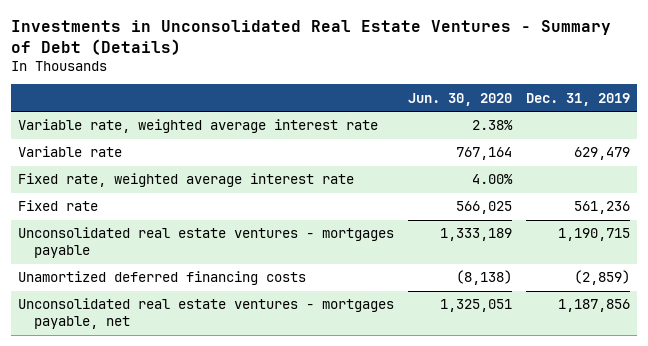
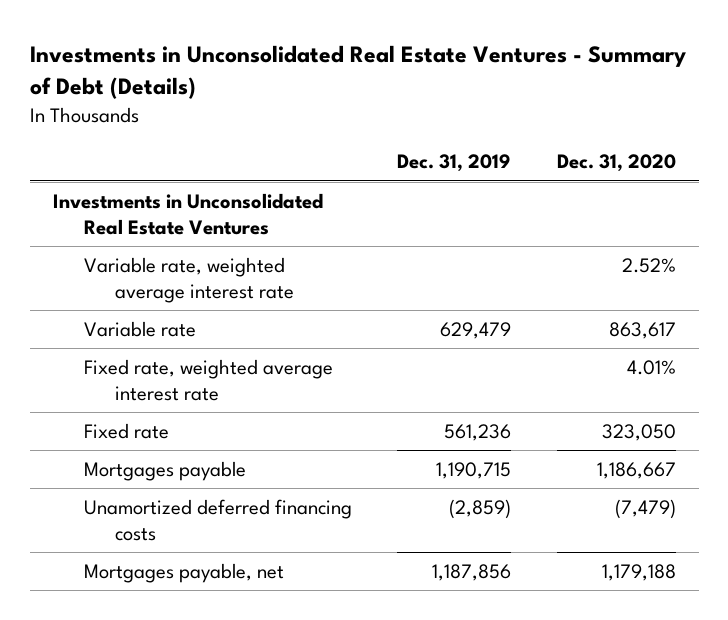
- | Jun. 30, 2020 | Dec. 31, 2019
+ | Dec. 31, 2019 | Dec. 31, 2020
+ Investments in Unconsolidated Real Estate Ventures
- Unconsolidated real estate ventures - mortgages payable | 1,333,189 | 1,190,715
+ Mortgages payable | 1,190,715 | 1,186,667
- Unconsolidated real estate ventures - mortgages payable, net | 1,325,051 | 1,187,856
+ Mortgages payable, net | 1,187,856 | 1,179,188

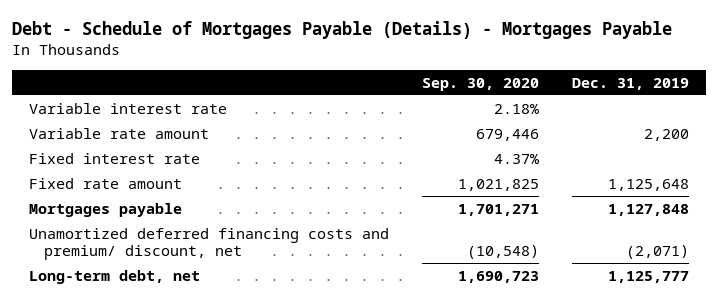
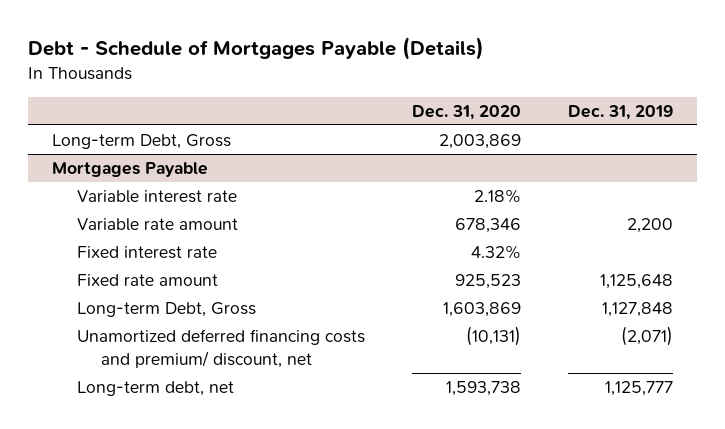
- Debt - Schedule of Mortgages Payable (Details) - Mortgages Payable
+ Debt - Schedule of Mortgages Payable (Details)
- | Sep. 30, 2020 | Dec. 31, 2019
+ | Dec. 31, 2020 | Dec. 31, 2019
+ Long-term Debt, Gross | 2,003,869 |
+ Mortgages Payable
- Mortgages payable | 1,701,271 | 1,127,848
+ Long-term Debt, Gross | 1,603,869 | 1,127,848

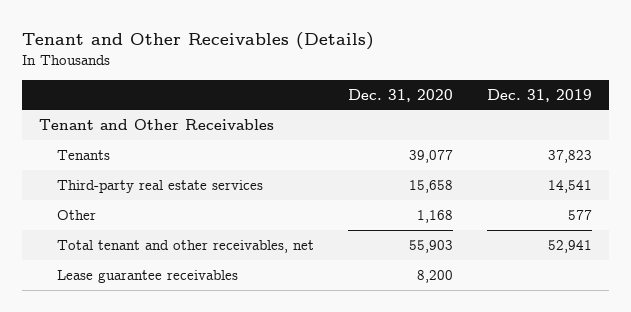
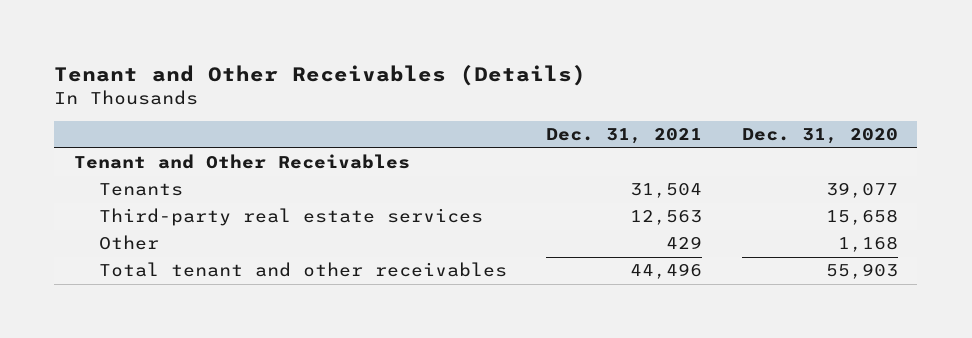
- | Dec. 31, 2020 | Dec. 31, 2019
+ | Dec. 31, 2021 | Dec. 31, 2020
- Total tenant and other receivables, net | 55,903 | 52,941
- Lease guarantee receivables | 8,200 |
+ Total tenant and other receivables | 44,496 | 55,903

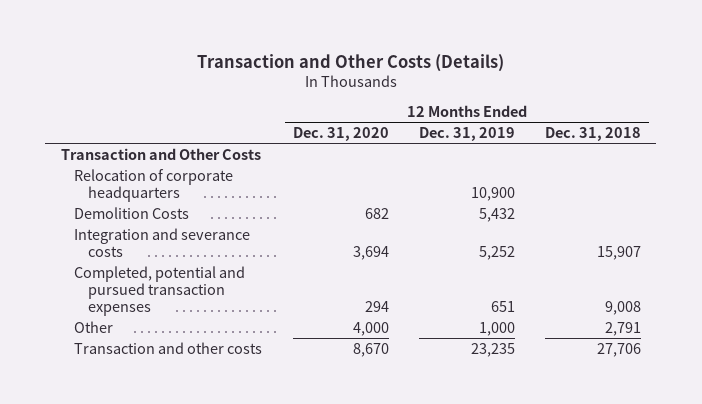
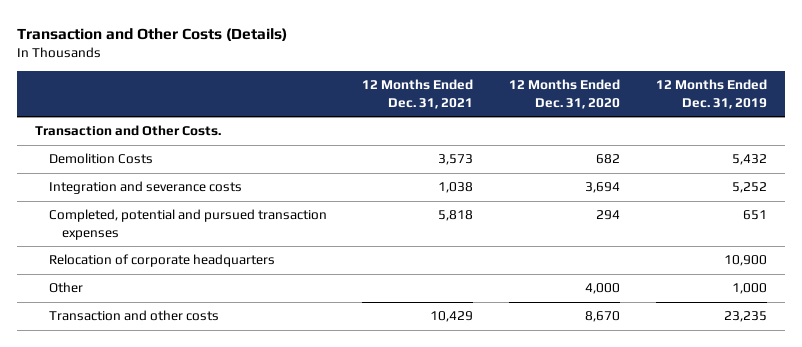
- | 12 Months Ended Dec. 31, 2020 | 12 Months Ended Dec. 31, 2019 | 12 Months Ended Dec. 31, 2018
+ | 12 Months Ended Dec. 31, 2021 | 12 Months Ended Dec. 31, 2020 | 12 Months Ended Dec. 31, 2019
- Transaction and Other Costs
+ Transaction and Other Costs.
moved down: Relocation of corporate headquarters | | | 10,900

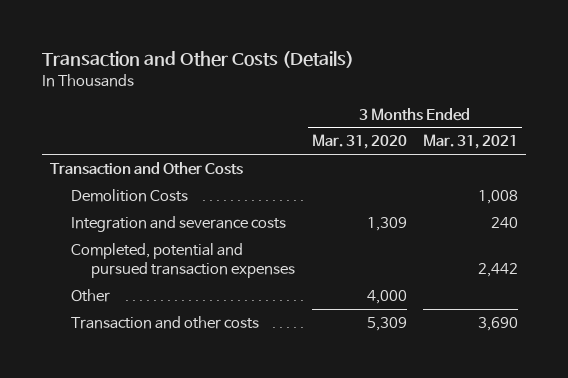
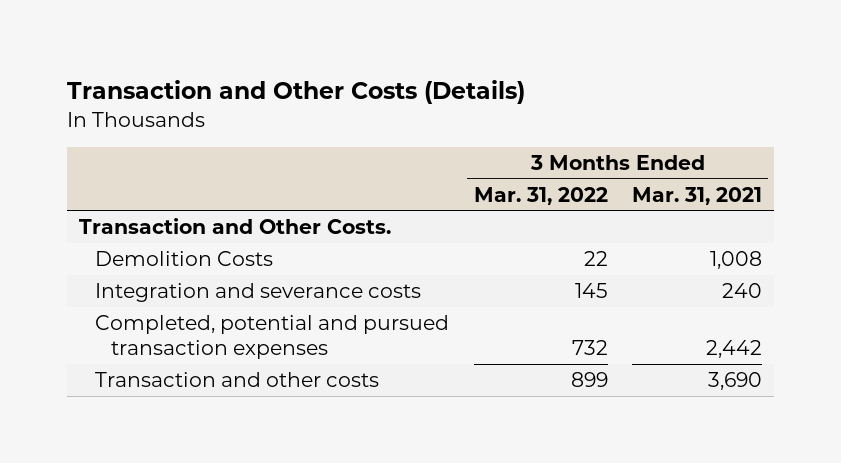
- | 3 Months Ended Mar. 31, 2020 | 3 Months Ended Mar. 31, 2021
+ | 3 Months Ended Mar. 31, 2022 | 3 Months Ended Mar. 31, 2021
- Transaction and Other Costs
+ Transaction and Other Costs.
- Other | 4,000 |

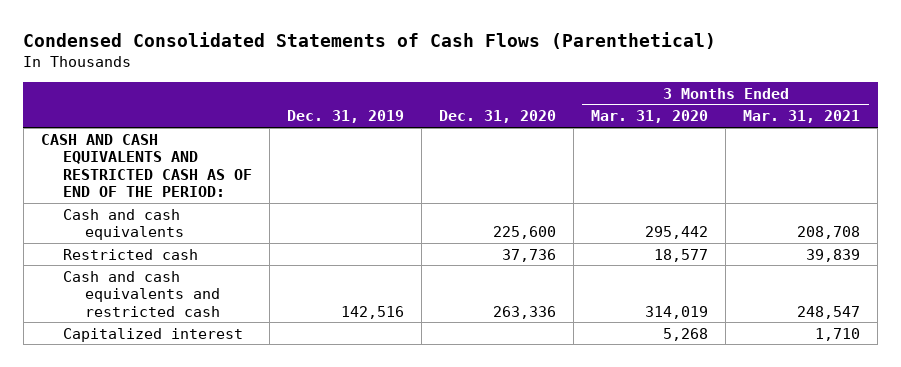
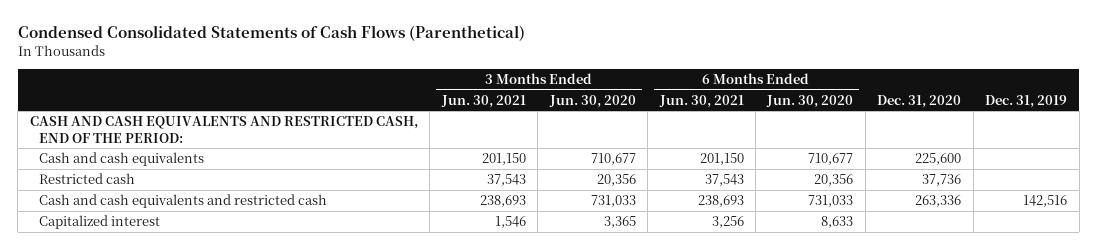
- | Dec. 31, 2019 | Dec. 31, 2020 | 3 Months Ended Mar. 31, 2020 | 3 Months Ended Mar. 31, 2021
+ | 3 Months Ended Jun. 30, 2021 | 3 Months Ended Jun. 30, 2020 | 6 Months Ended Jun. 30, 2021 | 6 Months Ended Jun. 30, 2020 | Dec. 31, 2020 | Dec. 31, 2019
- CASH AND CASH EQUIVALENTS AND RESTRICTED CASH AS OF END OF THE PERIOD:
+ CASH AND CASH EQUIVALENTS AND RESTRICTED CASH, END OF THE PERIOD:

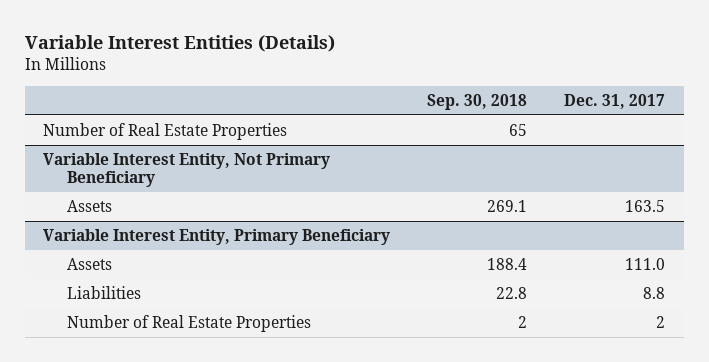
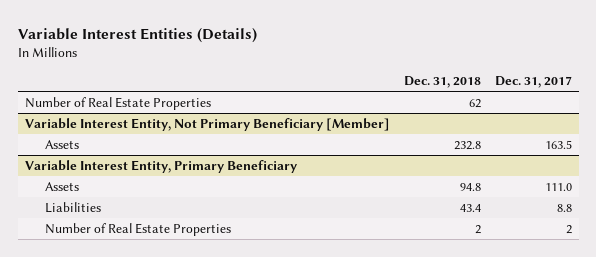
- | Sep. 30, 2018 | Dec. 31, 2017
+ | Dec. 31, 2018 | Dec. 31, 2017
- Variable Interest Entity, Not Primary Beneficiary
+ Variable Interest Entity, Not Primary Beneficiary [Member]

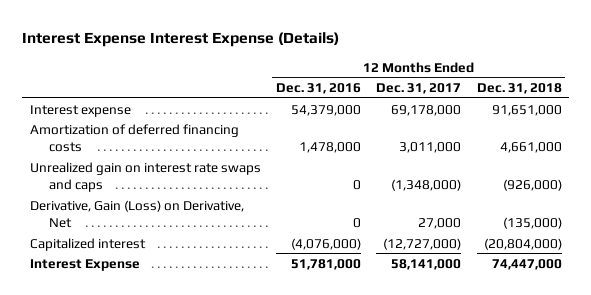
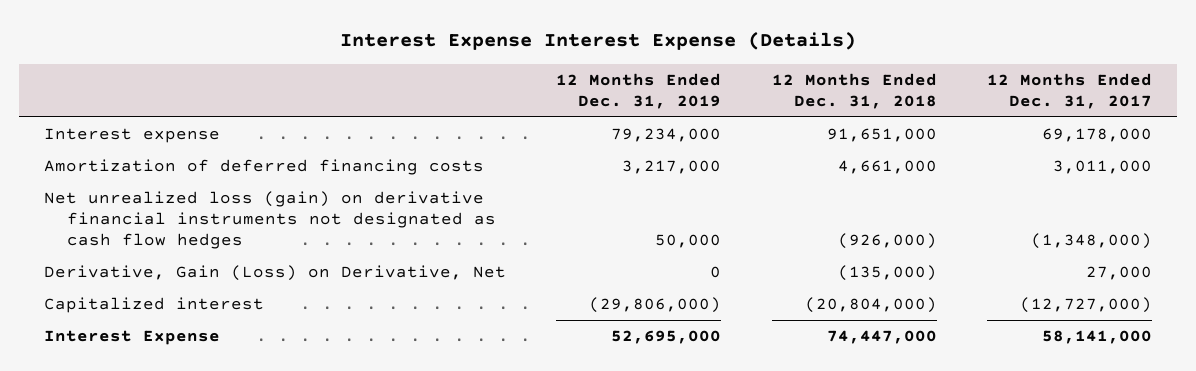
- | 12 Months Ended Dec. 31, 2016 | 12 Months Ended Dec. 31, 2017 | 12 Months Ended Dec. 31, 2018
+ | 12 Months Ended Dec. 31, 2019 | 12 Months Ended Dec. 31, 2018 | 12 Months Ended Dec. 31, 2017
- Unrealized gain on interest rate swaps and caps | 0 | (1,348,000) | (926,000)
+ Net unrealized loss (gain) on derivative financial instruments not designated as cash flow hedges | 50,000 | (926,000) | (1,348,000)

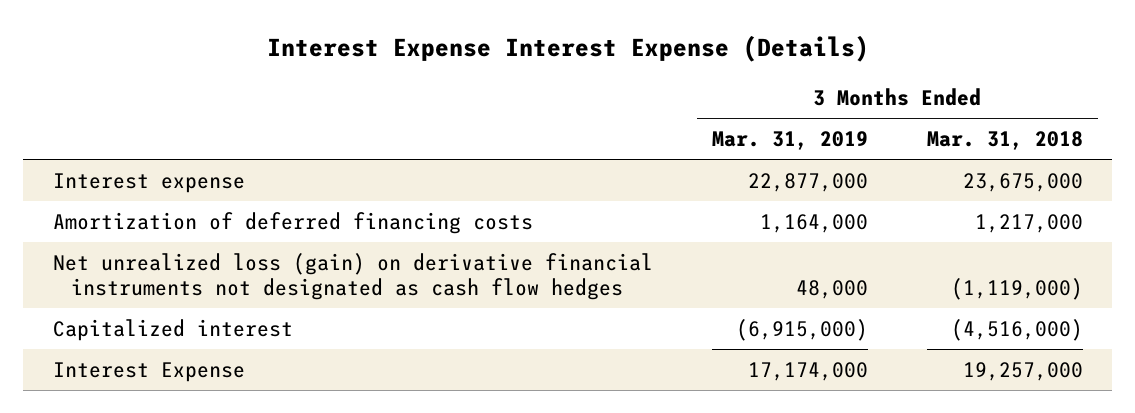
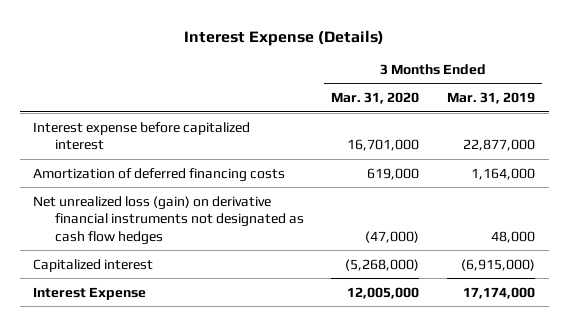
- Interest Expense Interest Expense (Details)
+ Interest Expense (Details)
- | 3 Months Ended Mar. 31, 2019 | 3 Months Ended Mar. 31, 2018
+ | 3 Months Ended Mar. 31, 2020 | 3 Months Ended Mar. 31, 2019
- Interest expense | 22,877,000 | 23,675,000
+ Interest expense before capitalized interest | 16,701,000 | 22,877,000

